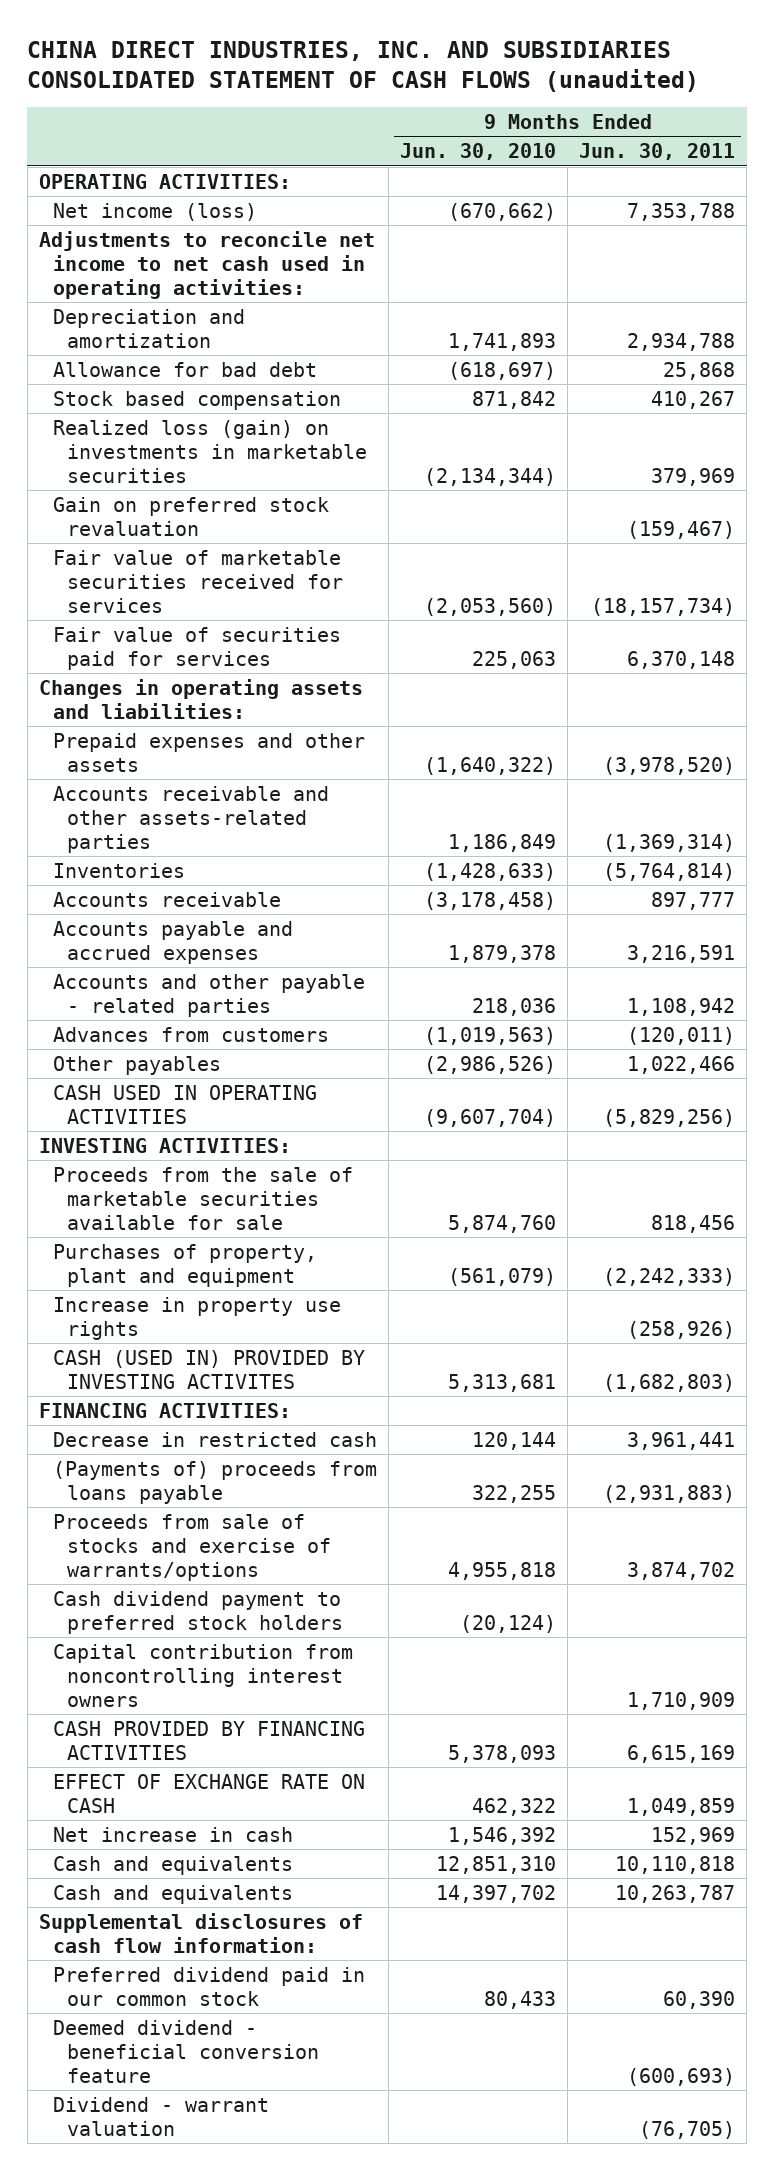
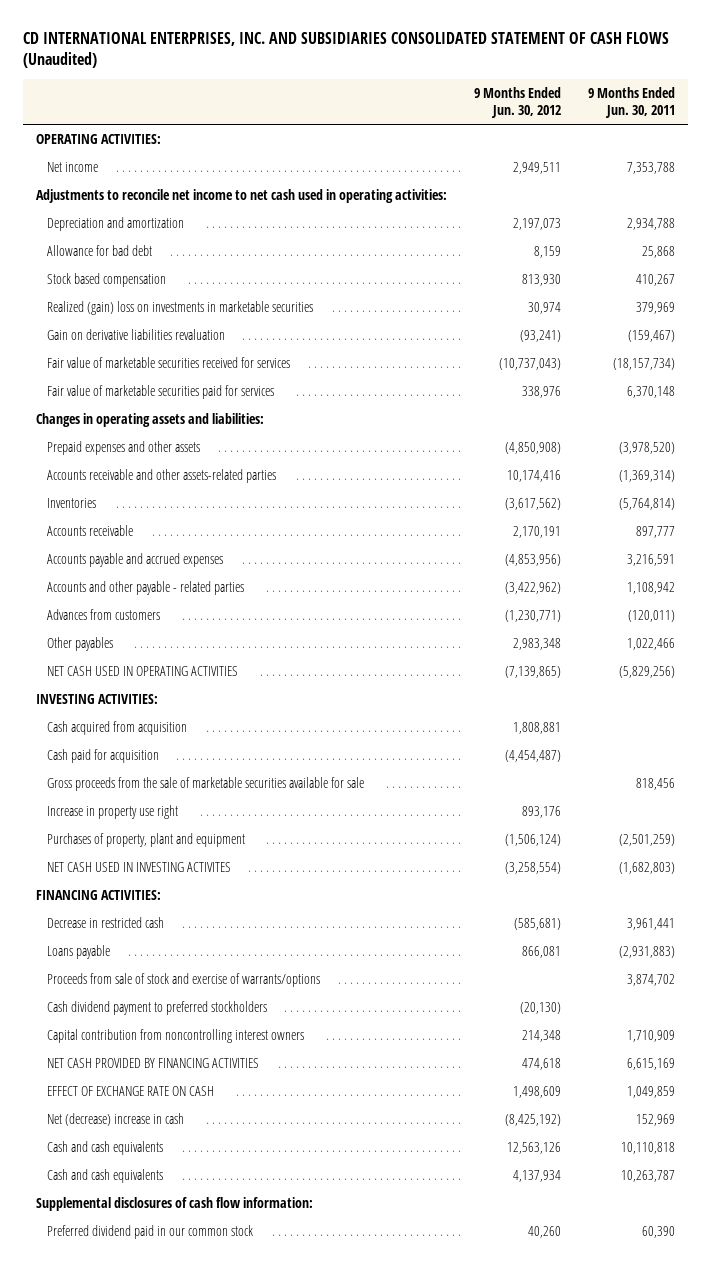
- CHINA DIRECT INDUSTRIES, INC. AND SUBSIDIARIES CONSOLIDATED STATEMENT OF CASH FLOWS (unaudited)
+ CD INTERNATIONAL ENTERPRISES, INC. AND SUBSIDIARIES CONSOLIDATED STATEMENT OF CASH FLOWS (Unaudited)
- | 9 Months Ended Jun. 30, 2010 | 9 Months Ended Jun. 30, 2011
+ | 9 Months Ended Jun. 30, 2012 | 9 Months Ended Jun. 30, 2011
- Net income (loss) | (670,662) | 7,353,788
+ Net income | 2,949,511 | 7,353,788
- Realized loss (gain) on investments in marketable securities | (2,134,344) | 379,969
- Gain on preferred stock revaluation | | (159,467)
+ Realized (gain) loss on investments in marketable securities | 30,974 | 379,969
+ Gain on derivative liabilities revaluation | (93,241) | (159,467)
- Fair value of securities paid for services | 225,063 | 6,370,148
+ Fair value of marketable securities paid for services | 338,976 | 6,370,148
- CASH USED IN OPERATING ACTIVITIES | (9,607,704) | (5,829,256)
+ NET CASH USED IN OPERATING ACTIVITIES | (7,139,865) | (5,829,256)
- Proceeds from the sale of marketable securities available for sale | 5,874,760 | 818,456
- Purchases of property, plant and equipment | (561,079) | (2,242,333)
- Increase in property use rights | | (258,926)
- CASH (USED IN) PROVIDED BY INVESTING ACTIVITES | 5,313,681 | (1,682,803)
+ Cash acquired from acquisition | 1,808,881 |
+ Cash paid for acquisition | (4,454,487) |
+ Gross proceeds from the sale of marketable securities available for sale | | 818,456
+ Increase in property use right | 893,176 |
+ Purchases of property, plant and equipment | (1,506,124) | (2,501,259)
+ NET CASH USED IN INVESTING ACTIVITES | (3,258,554) | (1,682,803)
- (Payments of) proceeds from loans payable | 322,255 | (2,931,883)
- Proceeds from sale of stocks and exercise of warrants/options | 4,955,818 | 3,874,702
- Cash dividend payment to preferred stock holders | (20,124) |
+ Loans payable | 866,081 | (2,931,883)
+ Proceeds from sale of stock and exercise of warrants/options | | 3,874,702
+ Cash dividend payment to preferred stockholders | (20,130) |
- CASH PROVIDED BY FINANCING ACTIVITIES | 5,378,093 | 6,615,169
+ NET CASH PROVIDED BY FINANCING ACTIVITIES | 474,618 | 6,615,169
- Net increase in cash | 1,546,392 | 152,969
- Cash and equivalents | 12,851,310 | 10,110,818
- Cash and equivalents | 14,397,702 | 10,263,787
+ Net (decrease) increase in cash | (8,425,192) | 152,969
+ Cash and cash equivalents | 12,563,126 | 10,110,818
+ Cash and cash equivalents | 4,137,934 | 10,263,787
- Deemed dividend - beneficial conversion feature | | (600,693)
- Dividend - warrant valuation | | (76,705)

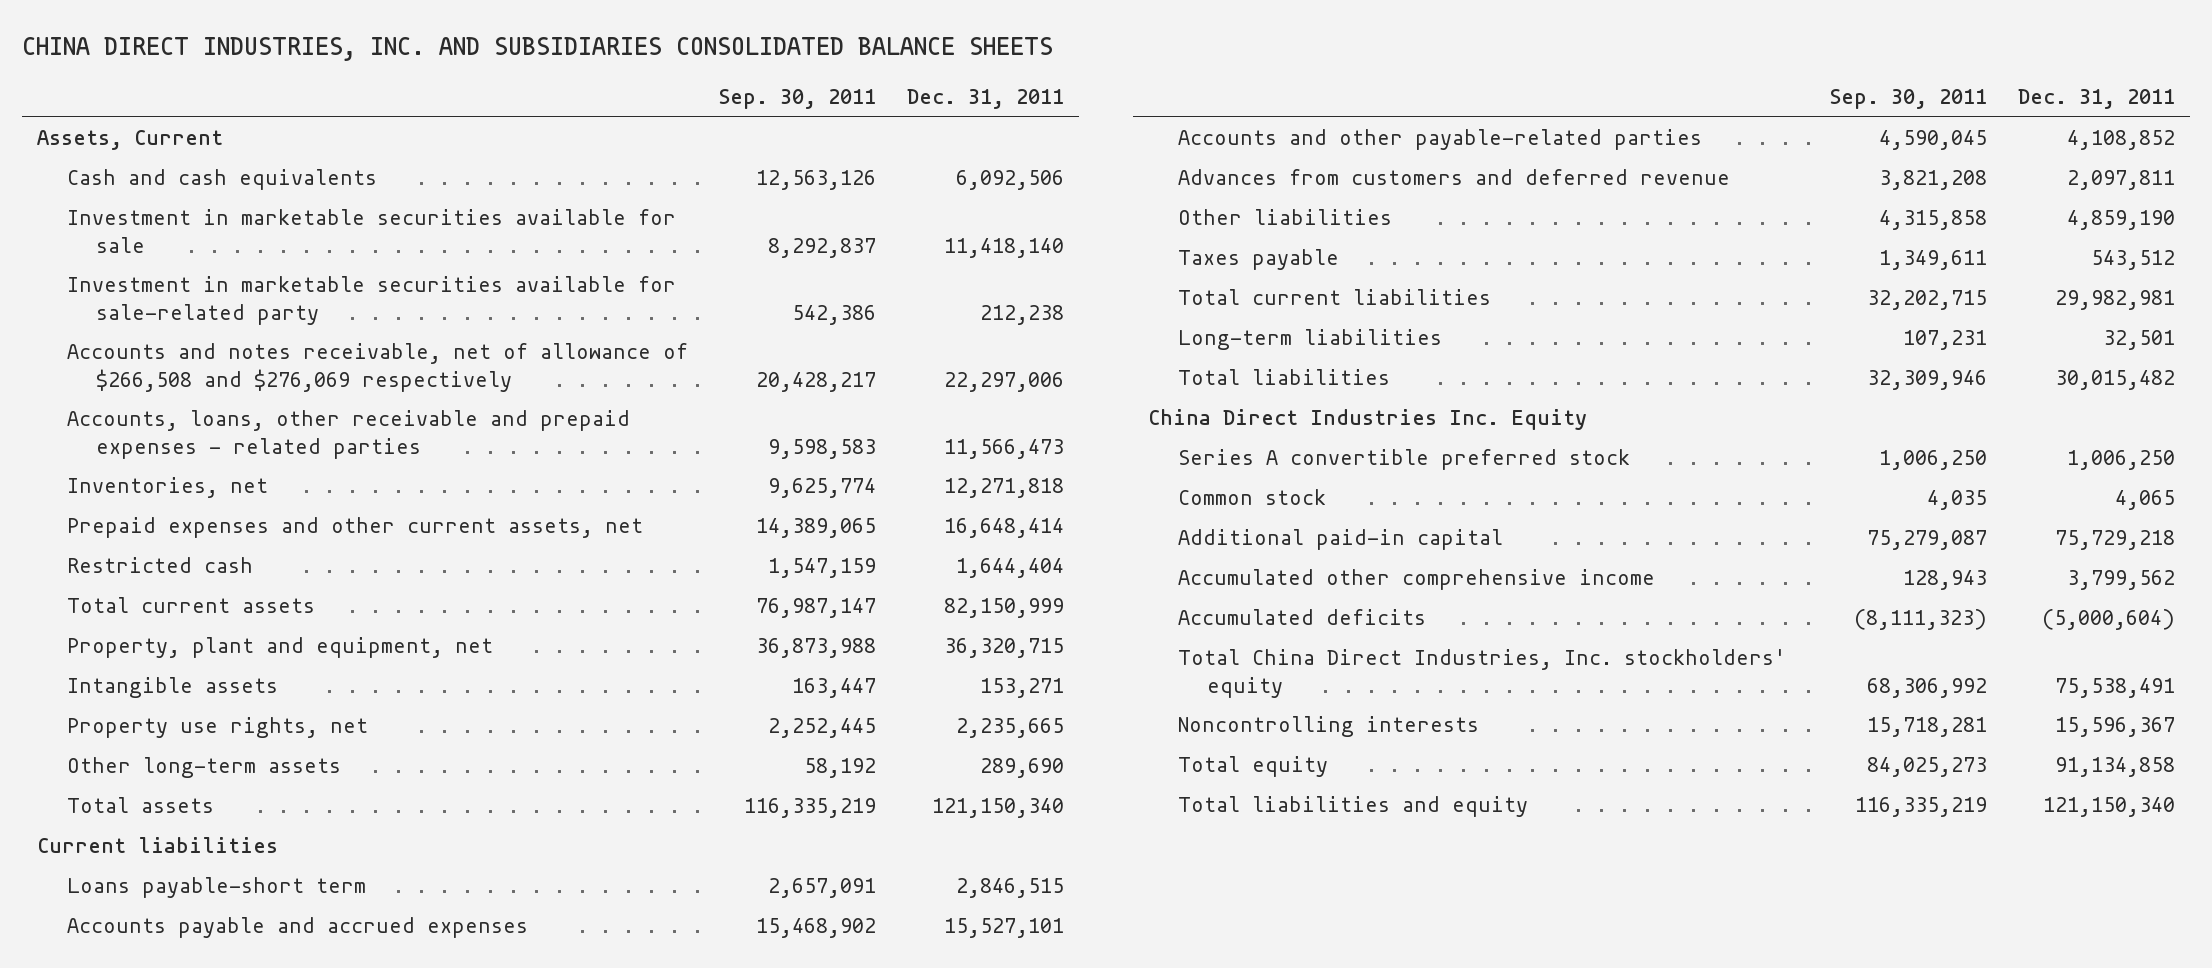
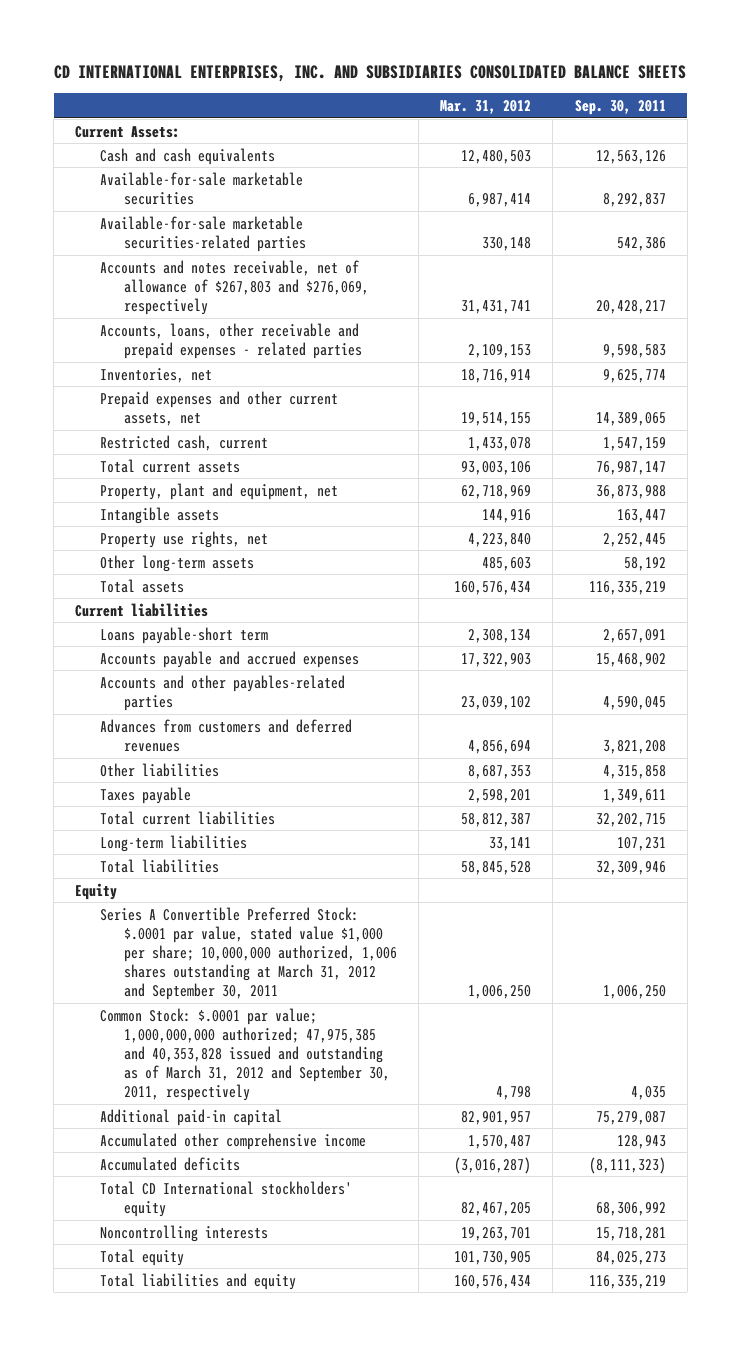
- CHINA DIRECT INDUSTRIES, INC. AND SUBSIDIARIES CONSOLIDATED BALANCE SHEETS
+ CD INTERNATIONAL ENTERPRISES, INC. AND SUBSIDIARIES CONSOLIDATED BALANCE SHEETS
- | Sep. 30, 2011 | Dec. 31, 2011
+ | Mar. 31, 2012 | Sep. 30, 2011
- Assets, Current
+ Current Assets:
- Investment in marketable securities available for sale | 8,292,837 | 11,418,140
- Investment in marketable securities available for sale-related party | 542,386 | 212,238
- Accounts and notes receivable, net of allowance of $266,508 and $276,069 respectively | 20,428,217 | 22,297,006
+ Available-for-sale marketable securities | 6,987,414 | 8,292,837
+ Available-for-sale marketable securities-related parties | 330,148 | 542,386
+ Accounts and notes receivable, net of allowance of $267,803 and $276,069, respectively | 31,431,741 | 20,428,217
- Restricted cash | 1,547,159 | 1,644,404
+ Restricted cash, current | 1,433,078 | 1,547,159
- Accounts and other payable-related parties | 4,590,045 | 4,108,852
- Advances from customers and deferred revenue | 3,821,208 | 2,097,811
+ Accounts and other payables-related parties | 23,039,102 | 4,590,045
+ Advances from customers and deferred revenues | 4,856,694 | 3,821,208
- China Direct Industries Inc. Equity
- Series A convertible preferred stock | 1,006,250 | 1,006,250
- Common stock | 4,035 | 4,065
+ Equity
+ Series A Convertible Preferred Stock: $.0001 par value, stated value $1,000 per share; 10,000,000 authorized, 1,006 shares outstanding at March 31, 2012 and September 30, 2011 | 1,006,250 | 1,006,250
+ Common Stock: $.0001 par value; 1,000,000,000 authorized; 47,975,385 and 40,353,828 issued and outstanding as of March 31, 2012 and September 30, 2011, respectively | 4,798 | 4,035
- Total China Direct Industries, Inc. stockholders' equity | 68,306,992 | 75,538,491
+ Total CD International stockholders' equity | 82,467,205 | 68,306,992

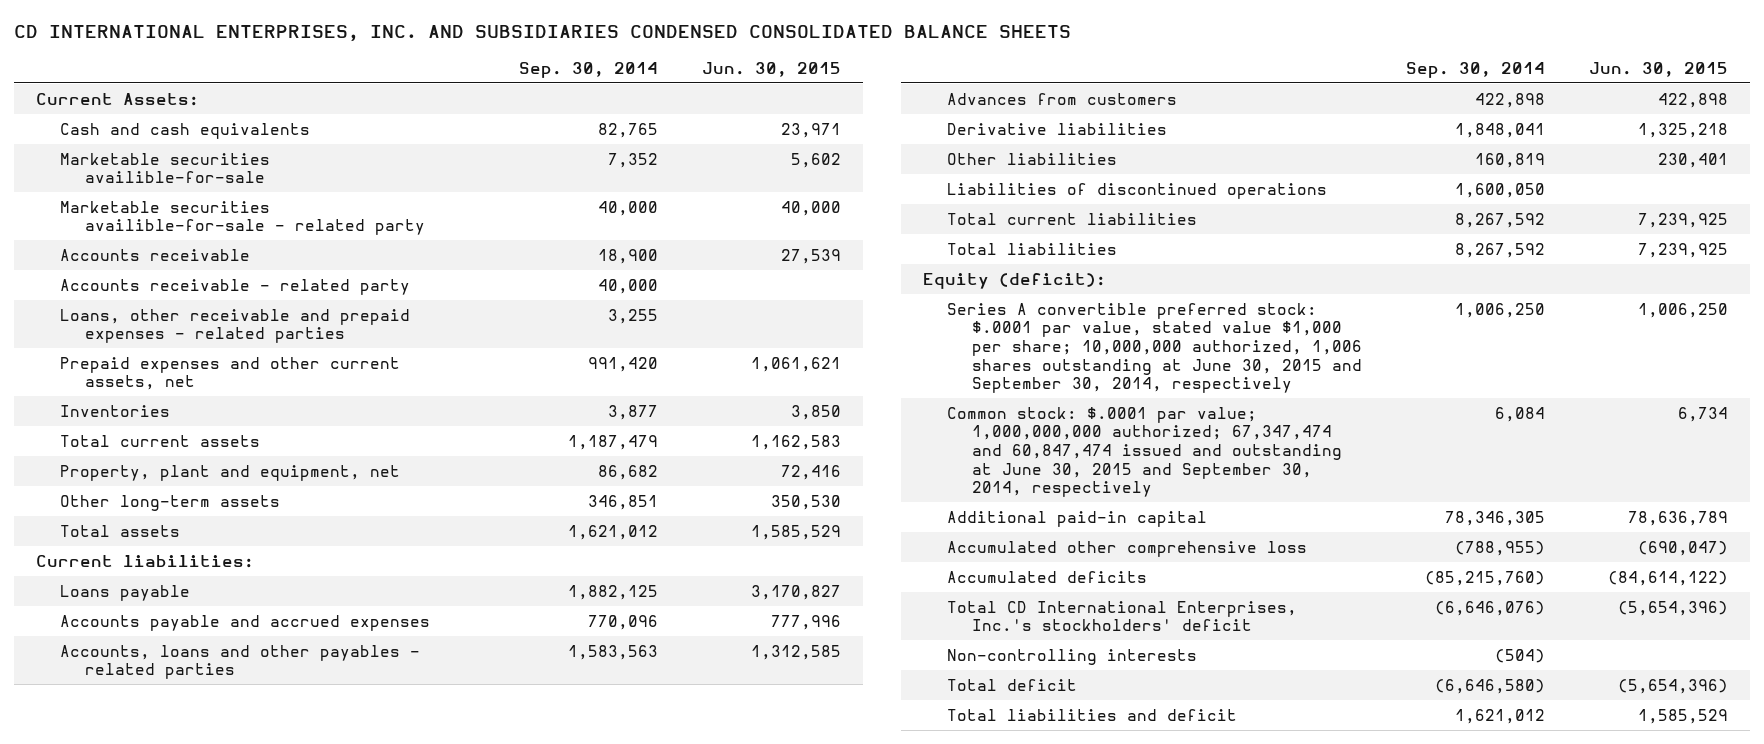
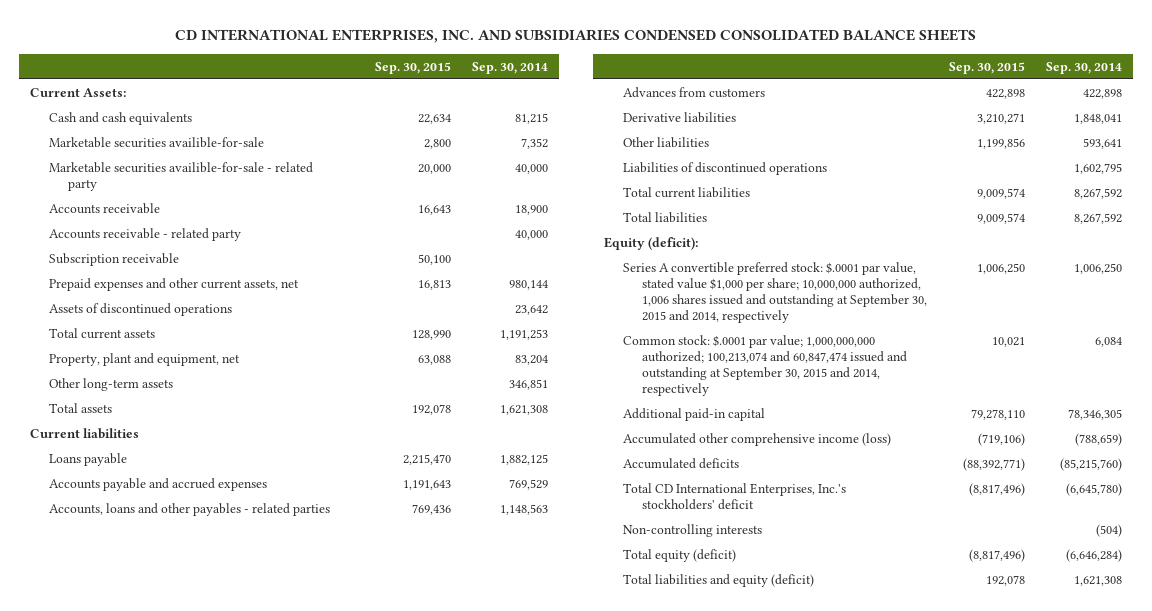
- | Sep. 30, 2014 | Jun. 30, 2015
+ | Sep. 30, 2015 | Sep. 30, 2014
- Cash and cash equivalents | 82,765 | 23,971
+ Cash and cash equivalents | 22,634 | 81,215
- Loans, other receivable and prepaid expenses - related parties | 3,255 |
- Prepaid expenses and other current assets, net | 991,420 | 1,061,621
- Inventories | 3,877 | 3,850
- Total current assets | 1,187,479 | 1,162,583
- Property, plant and equipment, net | 86,682 | 72,416
+ Subscription receivable | 50,100 |
+ Prepaid expenses and other current assets, net | 16,813 | 980,144
+ Assets of discontinued operations | | 23,642
+ Total current assets | 128,990 | 1,191,253
+ Property, plant and equipment, net | 63,088 | 83,204
- Total assets | 1,621,012 | 1,585,529
- Current liabilities:
+ Total assets | 192,078 | 1,621,308
+ Current liabilities
- Accounts payable and accrued expenses | 770,096 | 777,996
- Accounts, loans and other payables - related parties | 1,583,563 | 1,312,585
+ Accounts payable and accrued expenses | 1,191,643 | 769,529
+ Accounts, loans and other payables - related parties | 769,436 | 1,148,563
- Other liabilities | 160,819 | 230,401
- Liabilities of discontinued operations | 1,600,050 |
+ Other liabilities | 1,199,856 | 593,641
+ Liabilities of discontinued operations | | 1,602,795
- Series A convertible preferred stock: $.0001 par value, stated value $1,000 per share; 10,000,000 authorized, 1,006 shares outstanding at June 30, 2015 and September 30, 2014, respectively | 1,006,250 | 1,006,250
- Common stock: $.0001 par value; 1,000,000,000 authorized; 67,347,474 and 60,847,474 issued and outstanding at June 30, 2015 and September 30, 2014, respectively | 6,084 | 6,734
+ Series A convertible preferred stock: $.0001 par value, stated value $1,000 per share; 10,000,000 authorized, 1,006 shares issued and outstanding at September 30, 2015 and 2014, respectively | 1,006,250 | 1,006,250
+ Common stock: $.0001 par value; 1,000,000,000 authorized; 100,213,074 and 60,847,474 issued and outstanding at September 30, 2015 and 2014, respectively | 10,021 | 6,084
- Accumulated other comprehensive loss | (788,955) | (690,047)
+ Accumulated other comprehensive income (loss) | (719,106) | (788,659)
- Total CD International Enterprises, Inc.'s stockholders' deficit | (6,646,076) | (5,654,396)
+ Total CD International Enterprises, Inc.'s stockholders' deficit | (8,817,496) | (6,645,780)
- Total deficit | (6,646,580) | (5,654,396)
- Total liabilities and deficit | 1,621,012 | 1,585,529
+ Total equity (deficit) | (8,817,496) | (6,646,284)
+ Total liabilities and equity (deficit) | 192,078 | 1,621,308

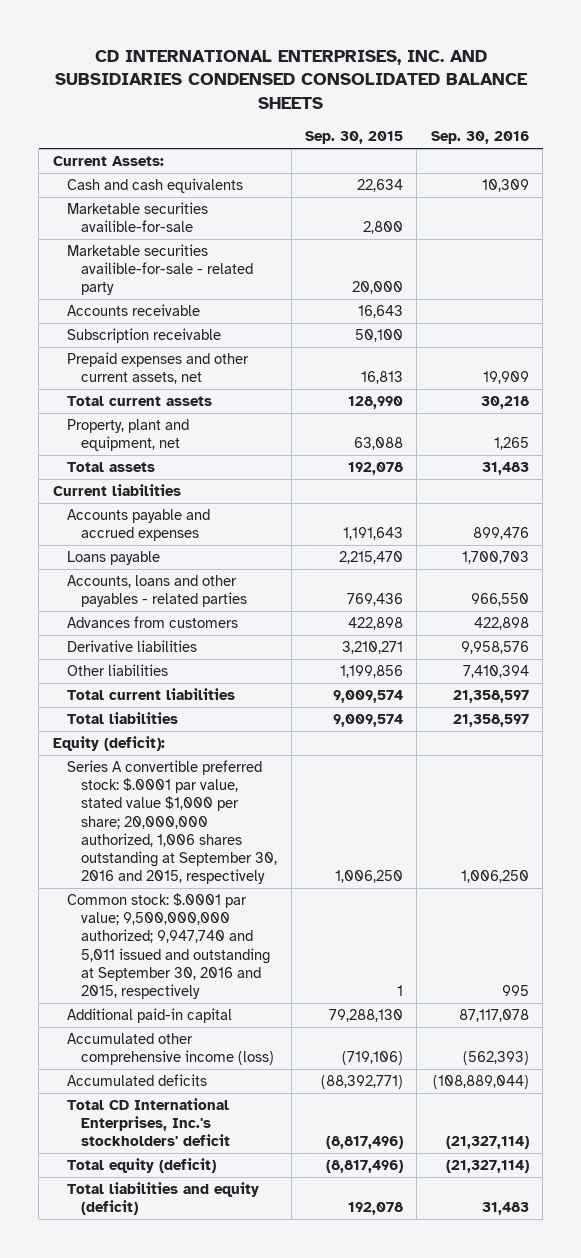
- | Sep. 30, 2015 | Sep. 30, 2014
+ | Sep. 30, 2015 | Sep. 30, 2016
- Accounts receivable - related party | | 40,000
- Assets of discontinued operations | | 23,642
- Other long-term assets | | 346,851
moved down: Loans payable | 2,215,470 | 1,700,703
- Liabilities of discontinued operations | | 1,602,795
- Series A convertible preferred stock: $.0001 par value, stated value $1,000 per share; 10,000,000 authorized, 1,006 shares issued and outstanding at September 30, 2015 and 2014, respectively | 1,006,250 | 1,006,250
- Common stock: $.0001 par value; 1,000,000,000 authorized; 100,213,074 and 60,847,474 issued and outstanding at September 30, 2015 and 2014, respectively | 10,021 | 6,084
- Additional paid-in capital | 79,278,110 | 78,346,305
+ Series A convertible preferred stock: $.0001 par value, stated value $1,000 per share; 20,000,000 authorized, 1,006 shares outstanding at September 30, 2016 and 2015, respectively | 1,006,250 | 1,006,250
+ Common stock: $.0001 par value; 9,500,000,000 authorized; 9,947,740 and 5,011 issued and outstanding at September 30, 2016 and 2015, respectively | 1 | 995
+ Additional paid-in capital | 79,288,130 | 87,117,078
- Non-controlling interests | | (504)

